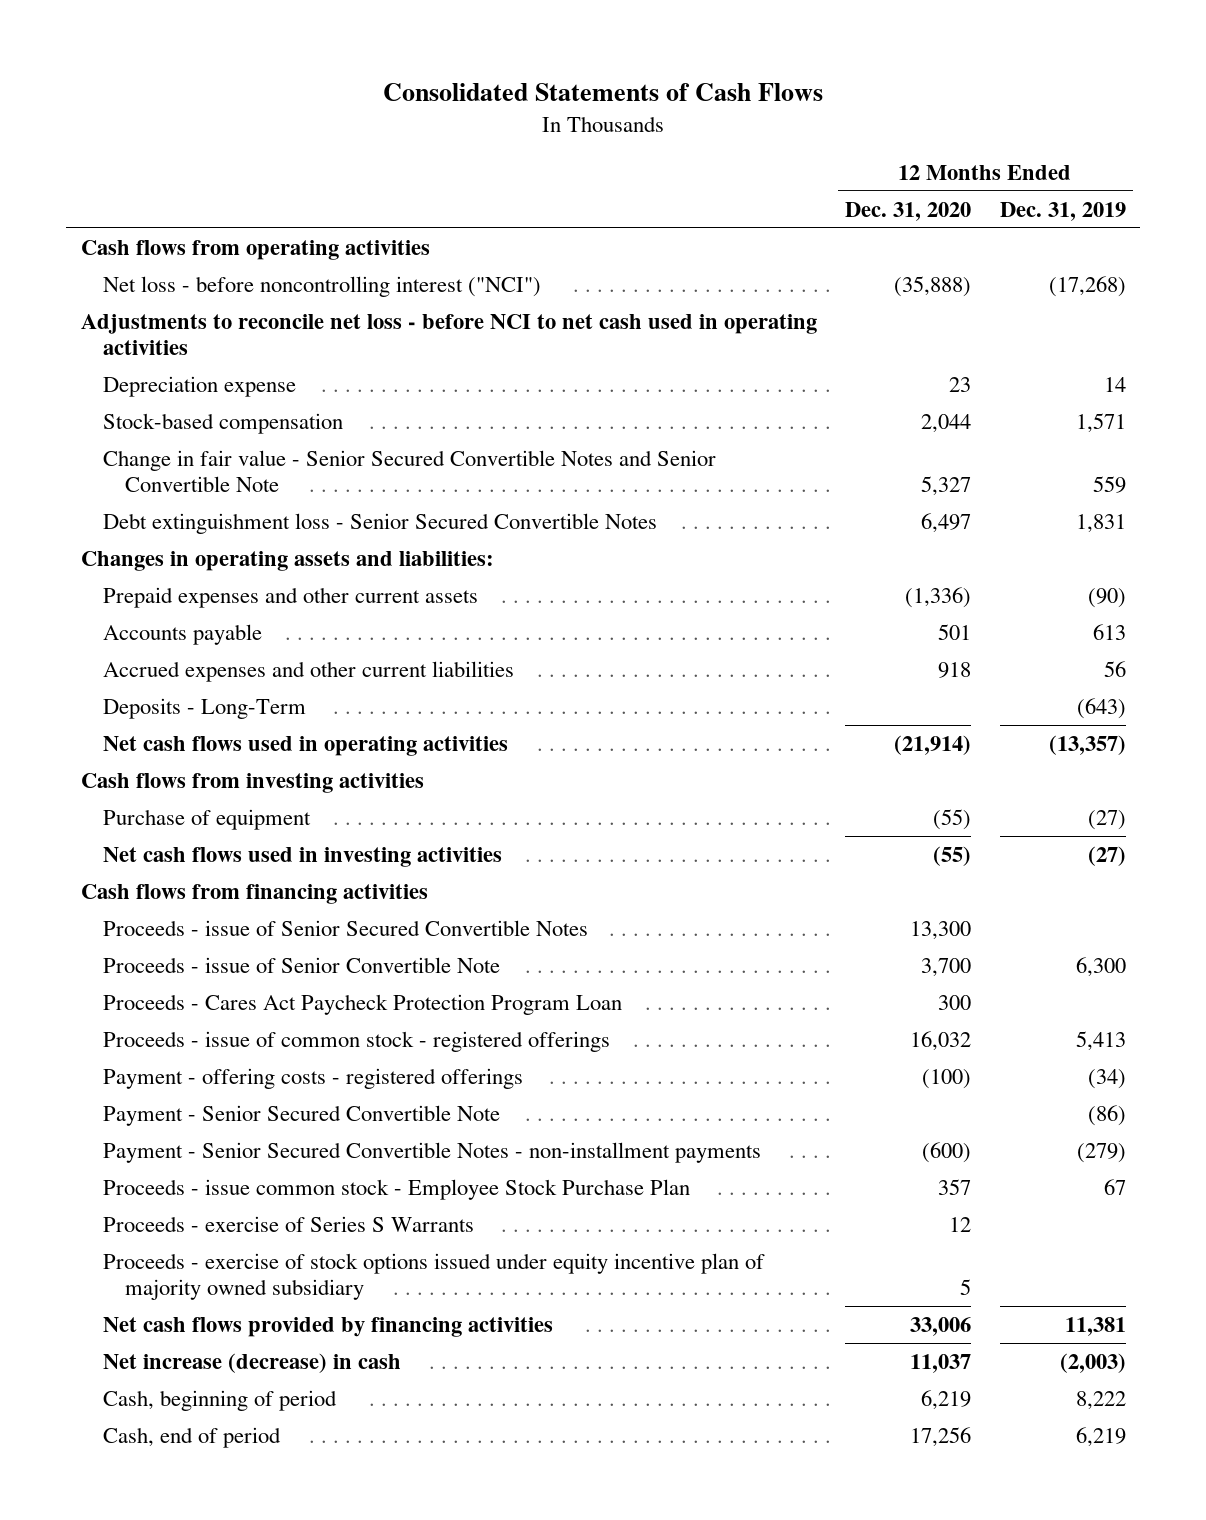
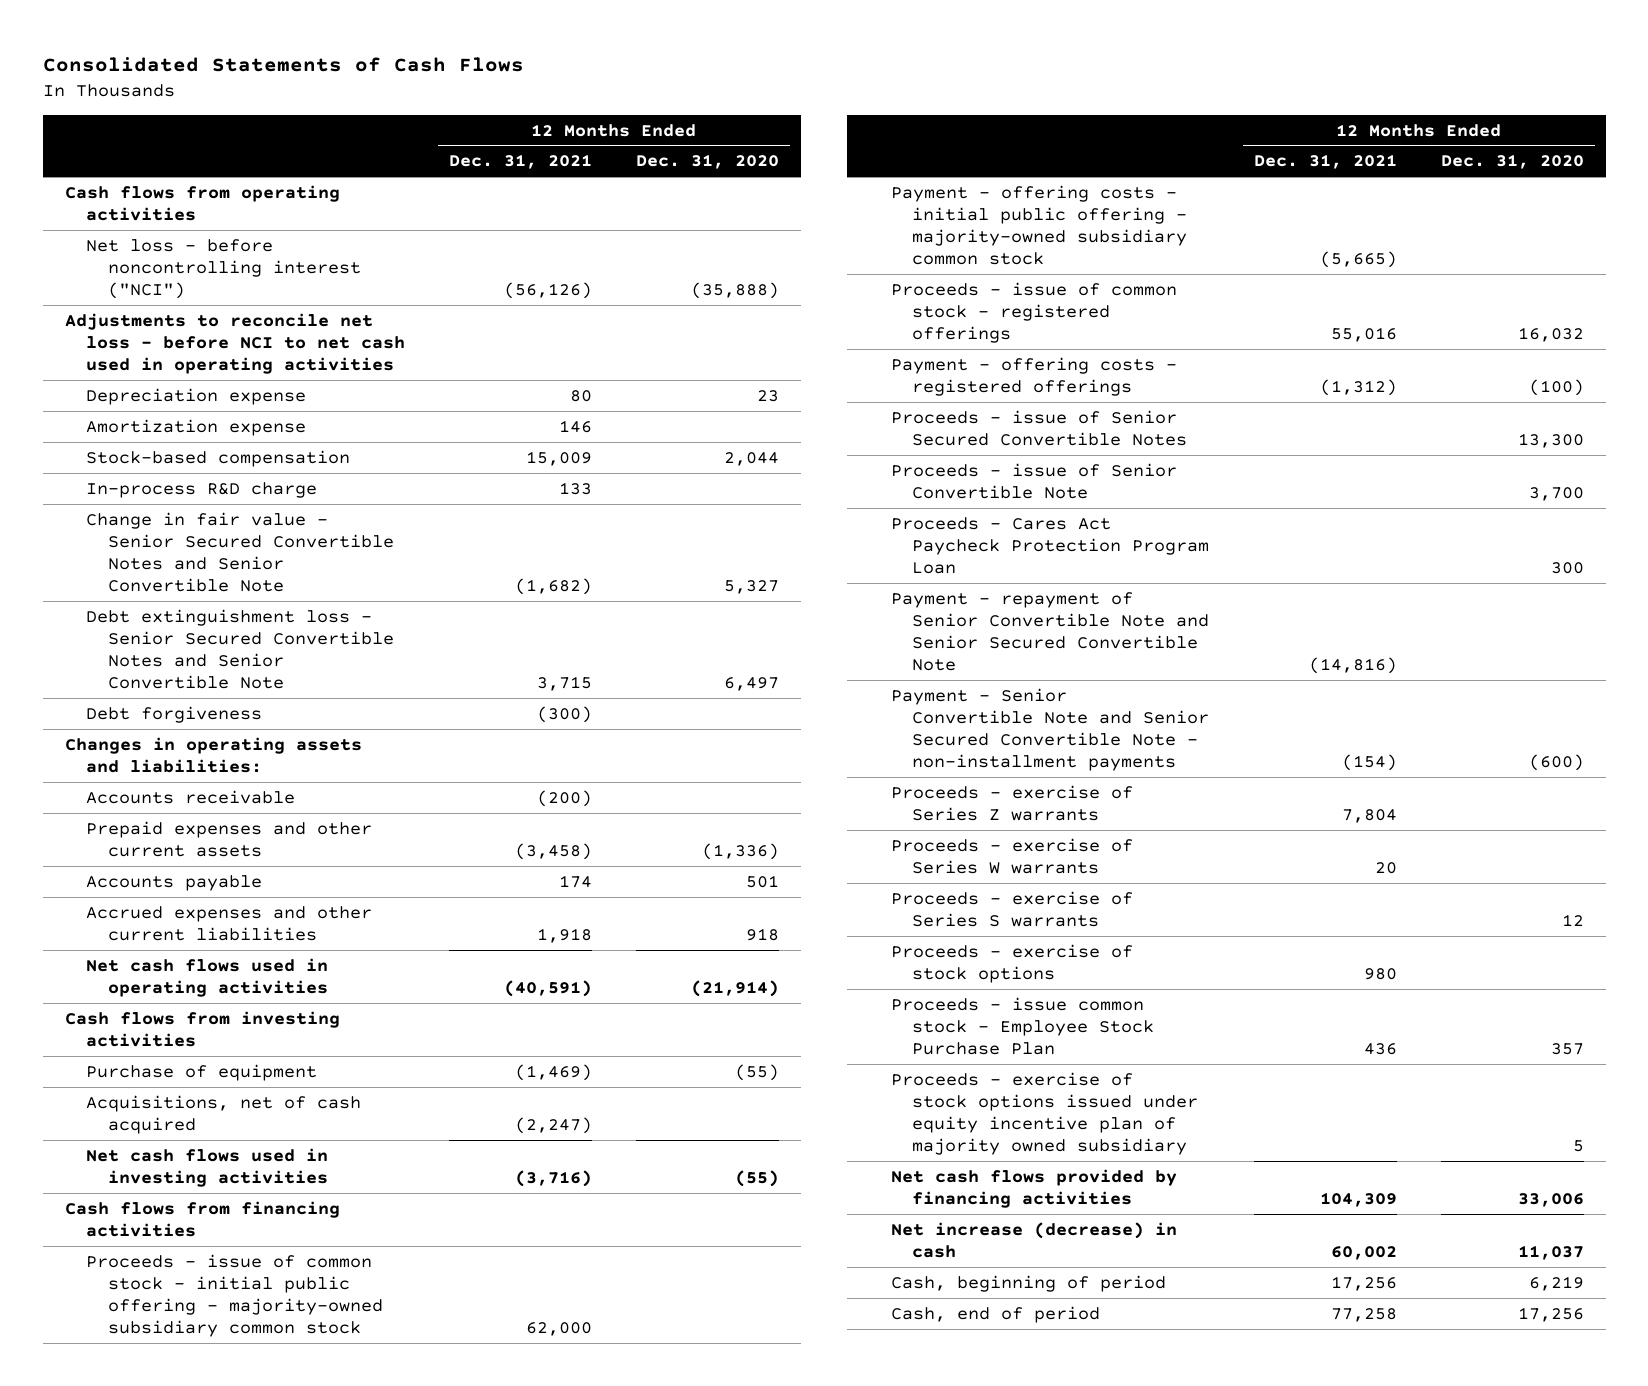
- | 12 Months Ended Dec. 31, 2020 | 12 Months Ended Dec. 31, 2019
+ | 12 Months Ended Dec. 31, 2021 | 12 Months Ended Dec. 31, 2020
+ Amortization expense | 146 |
+ In-process R&D charge | 133 |
- Debt extinguishment loss - Senior Secured Convertible Notes | 6,497 | 1,831
+ Debt extinguishment loss - Senior Secured Convertible Notes and Senior Convertible Note | 3,715 | 6,497
+ Debt forgiveness | (300) |
+ Accounts receivable | (200) |
- Deposits - Long-Term | | (643)
+ Acquisitions, net of cash acquired | (2,247) |
+ Proceeds - issue of common stock - initial public offering - majority-owned subsidiary common stock | 62,000 |
+ Payment - offering costs - initial public offering - majority-owned subsidiary common stock | (5,665) |
moved up: Proceeds - issue of common stock - registered offerings | 55,016 | 16,032
moved up: Payment - offering costs - registered offerings | (1,312) | (100)
- Payment - Senior Secured Convertible Note | | (86)
- Payment - Senior Secured Convertible Notes - non-installment payments | (600) | (279)
+ Payment - repayment of Senior Convertible Note and Senior Secured Convertible Note | (14,816) |
+ Payment - Senior Convertible Note and Senior Secured Convertible Note - non-installment payments | (154) | (600)
+ Proceeds - exercise of Series Z warrants | 7,804 |
+ Proceeds - exercise of Series W warrants | 20 |
+ Proceeds - exercise of Series S warrants | | 12
+ Proceeds - exercise of stock options | 980 |
- Proceeds - exercise of Series S Warrants | 12 |

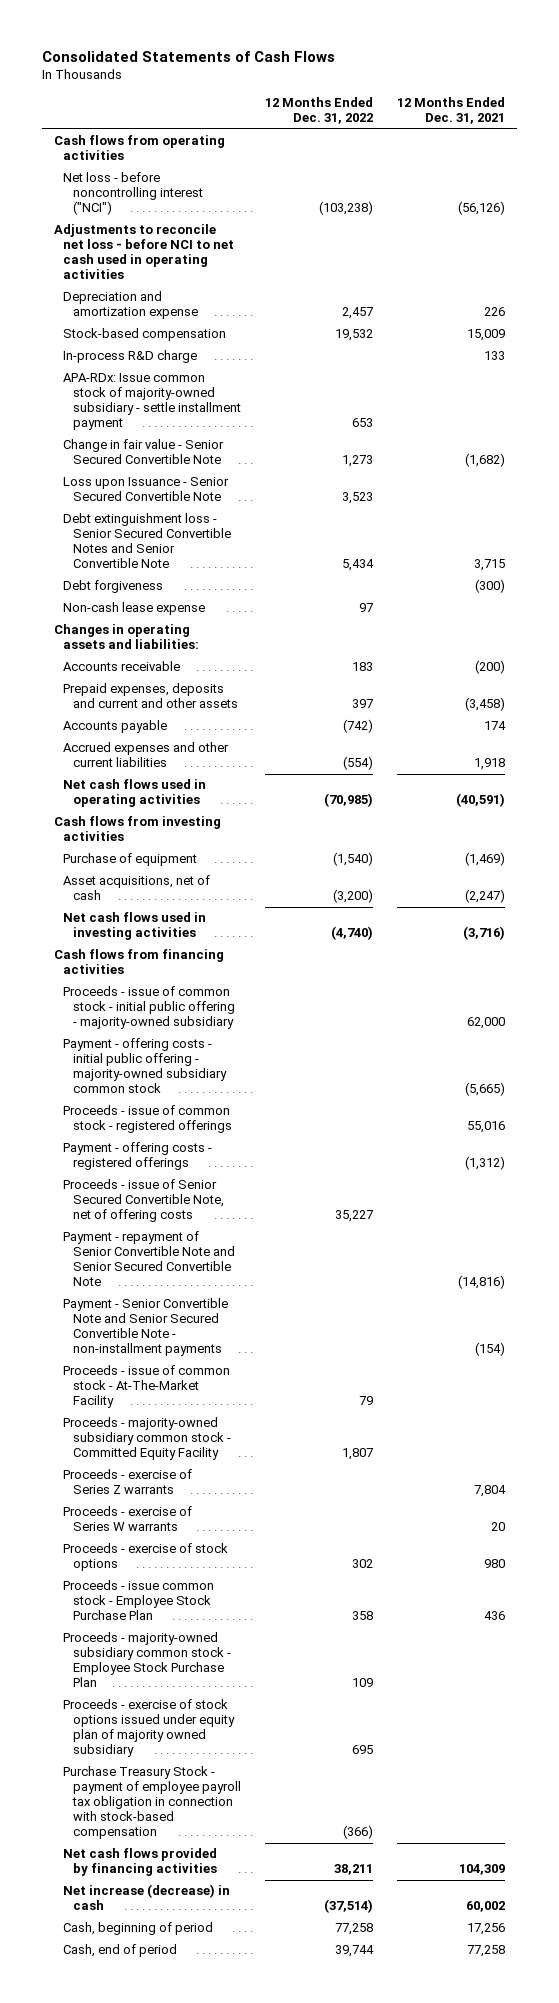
- | 12 Months Ended Dec. 31, 2021 | 12 Months Ended Dec. 31, 2020
+ | 12 Months Ended Dec. 31, 2022 | 12 Months Ended Dec. 31, 2021
- Depreciation expense | 80 | 23
- Amortization expense | 146 |
+ Depreciation and amortization expense | 2,457 | 226
- Change in fair value - Senior Secured Convertible Notes and Senior Convertible Note | (1,682) | 5,327
+ APA-RDx: Issue common stock of majority-owned subsidiary - settle installment payment | 653 |
+ Change in fair value - Senior Secured Convertible Note | 1,273 | (1,682)
+ Loss upon Issuance - Senior Secured Convertible Note | 3,523 |
+ Non-cash lease expense | 97 |
- Prepaid expenses and other current assets | (3,458) | (1,336)
+ Prepaid expenses, deposits and current and other assets | 397 | (3,458)
- Acquisitions, net of cash acquired | (2,247) |
+ Asset acquisitions, net of cash | (3,200) | (2,247)
- Proceeds - issue of common stock - initial public offering - majority-owned subsidiary common stock | 62,000 |
+ Proceeds - issue of common stock - initial public offering - majority-owned subsidiary | | 62,000
- Proceeds - issue of Senior Secured Convertible Notes | | 13,300
- Proceeds - issue of Senior Convertible Note | | 3,700
- Proceeds - Cares Act Paycheck Protection Program Loan | | 300
+ Proceeds - issue of Senior Secured Convertible Note, net of offering costs | 35,227 |
+ Proceeds - issue of common stock - At-The-Market Facility | 79 |
+ Proceeds - majority-owned subsidiary common stock - Committed Equity Facility | 1,807 |
- Proceeds - exercise of Series S warrants | | 12
- Proceeds - exercise of stock options issued under equity incentive plan of majority owned subsidiary | | 5
+ Proceeds - majority-owned subsidiary common stock - Employee Stock Purchase Plan | 109 |
+ Proceeds - exercise of stock options issued under equity plan of majority owned subsidiary | 695 |
+ Purchase Treasury Stock - payment of employee payroll tax obligation in connection with stock-based compensation | (366) |

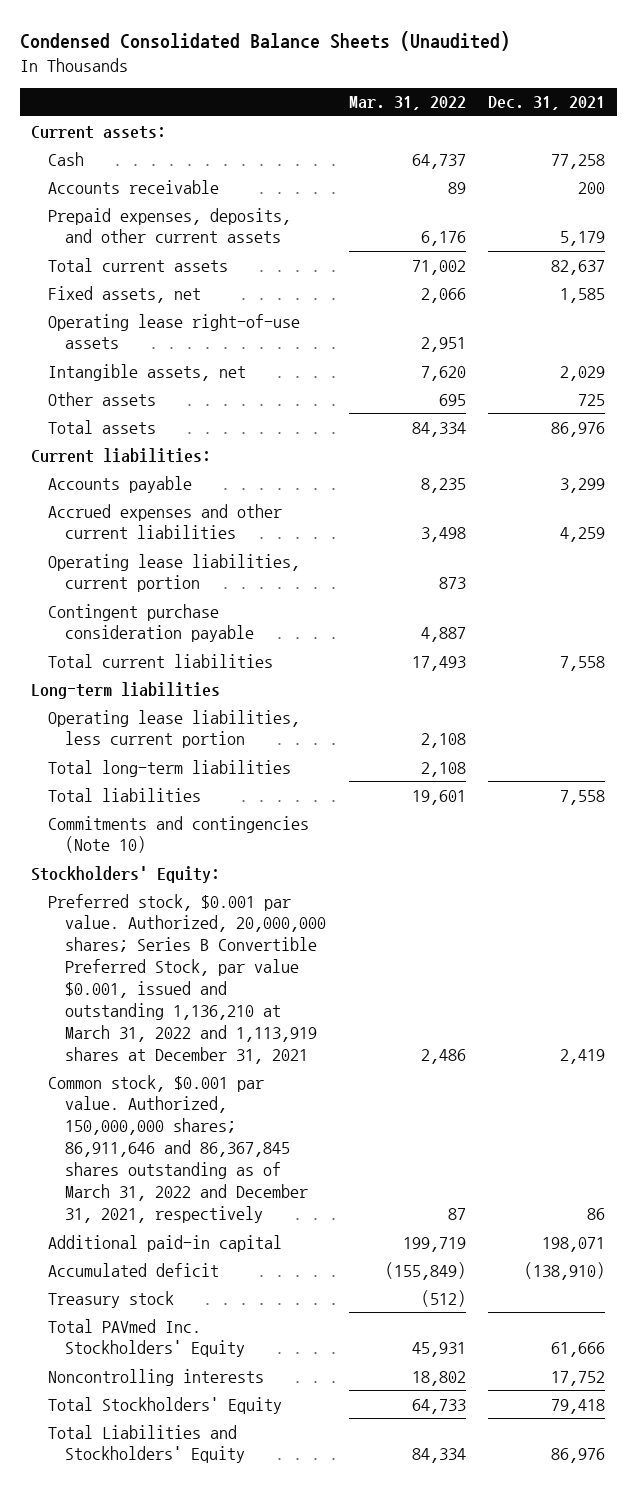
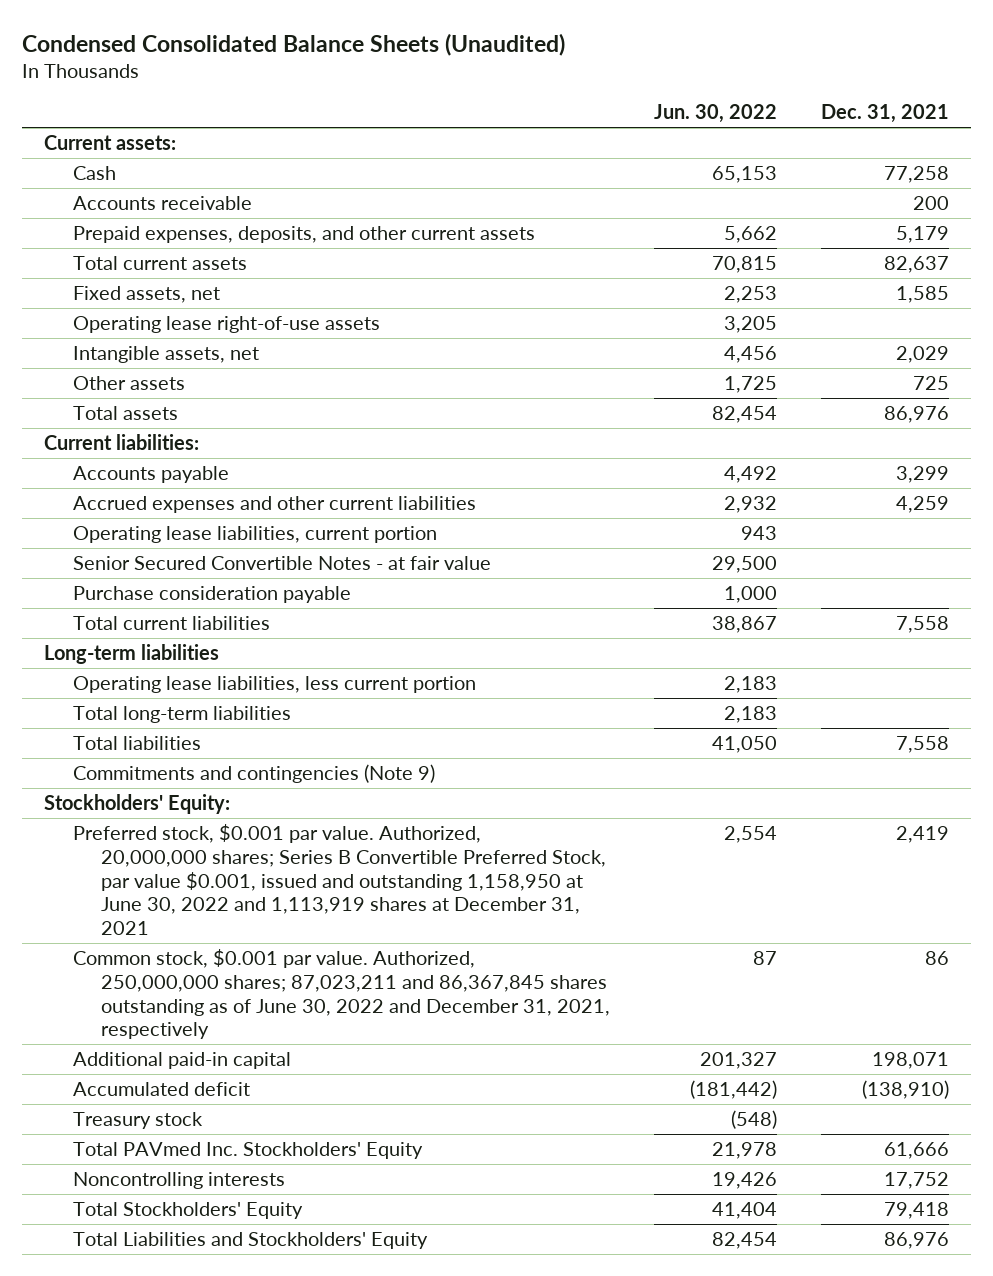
- | Mar. 31, 2022 | Dec. 31, 2021
+ | Jun. 30, 2022 | Dec. 31, 2021
- Contingent purchase consideration payable | 4,887 |
+ Senior Secured Convertible Notes - at fair value | 29,500 |
+ Purchase consideration payable | 1,000 |
- Commitments and contingencies (Note 10)
+ Commitments and contingencies (Note 9)
- Preferred stock, $0.001 par value. Authorized, 20,000,000 shares; Series B Convertible Preferred Stock, par value $0.001, issued and outstanding 1,136,210 at March 31, 2022 and 1,113,919 shares at December 31, 2021 | 2,486 | 2,419
- Common stock, $0.001 par value. Authorized, 150,000,000 shares; 86,911,646 and 86,367,845 shares outstanding as of March 31, 2022 and December 31, 2021, respectively | 87 | 86
+ Preferred stock, $0.001 par value. Authorized, 20,000,000 shares; Series B Convertible Preferred Stock, par value $0.001, issued and outstanding 1,158,950 at June 30, 2022 and 1,113,919 shares at December 31, 2021 | 2,554 | 2,419
+ Common stock, $0.001 par value. Authorized, 250,000,000 shares; 87,023,211 and 86,367,845 shares outstanding as of June 30, 2022 and December 31, 2021, respectively | 87 | 86

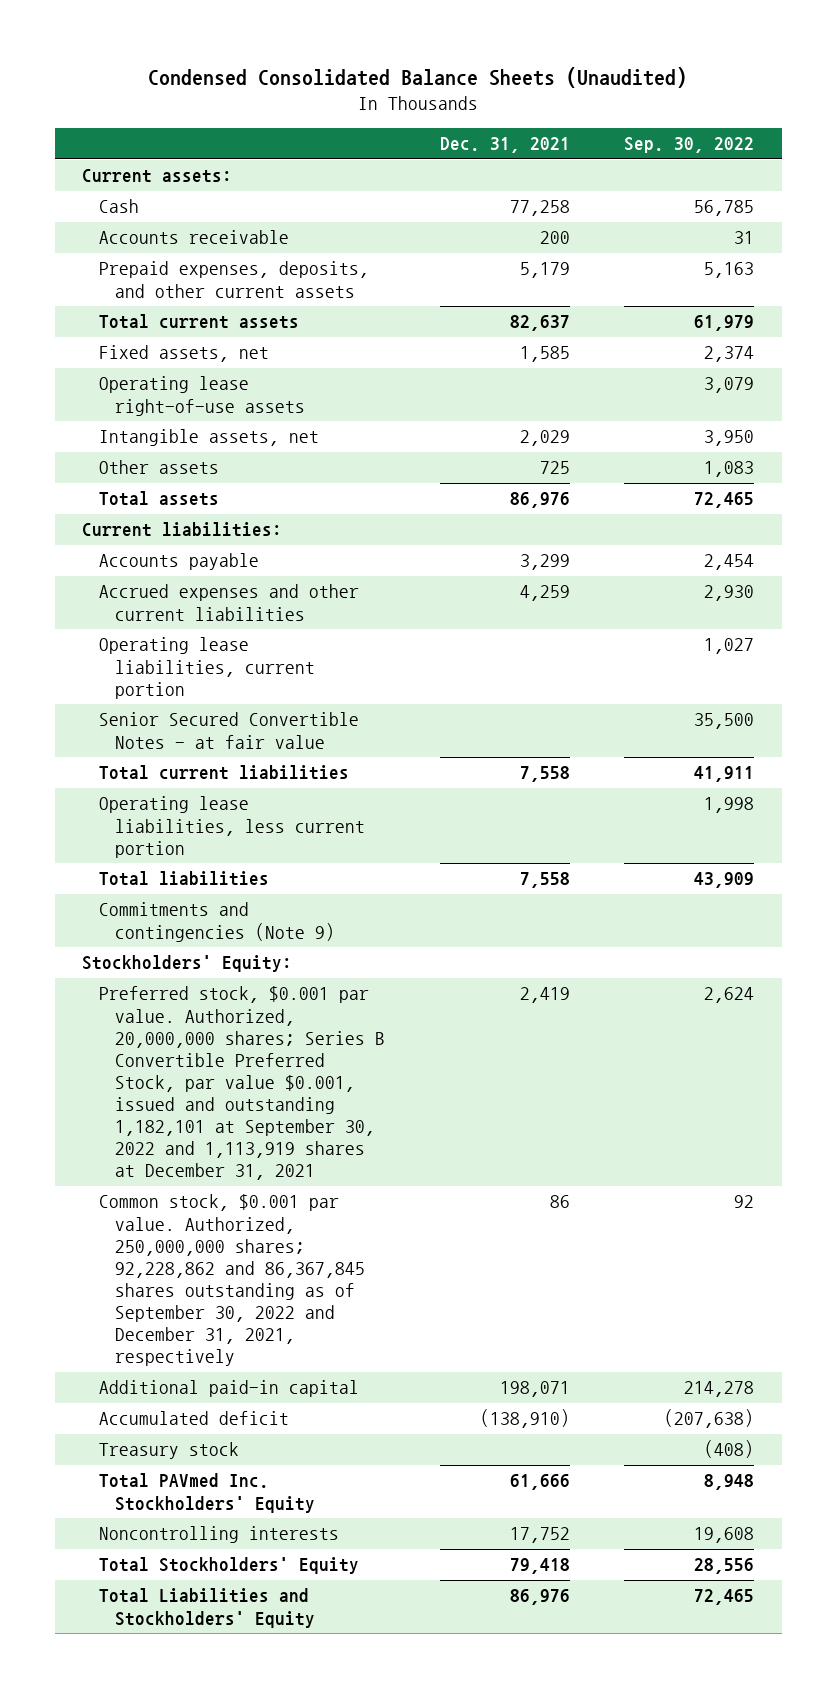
- | Jun. 30, 2022 | Dec. 31, 2021
+ | Dec. 31, 2021 | Sep. 30, 2022
- Purchase consideration payable | 1,000 |
- Long-term liabilities
- Total long-term liabilities | 2,183 |
- Preferred stock, $0.001 par value. Authorized, 20,000,000 shares; Series B Convertible Preferred Stock, par value $0.001, issued and outstanding 1,158,950 at June 30, 2022 and 1,113,919 shares at December 31, 2021 | 2,554 | 2,419
- Common stock, $0.001 par value. Authorized, 250,000,000 shares; 87,023,211 and 86,367,845 shares outstanding as of June 30, 2022 and December 31, 2021, respectively | 87 | 86
+ Preferred stock, $0.001 par value. Authorized, 20,000,000 shares; Series B Convertible Preferred Stock, par value $0.001, issued and outstanding 1,182,101 at September 30, 2022 and 1,113,919 shares at December 31, 2021 | 2,419 | 2,624
+ Common stock, $0.001 par value. Authorized, 250,000,000 shares; 92,228,862 and 86,367,845 shares outstanding as of September 30, 2022 and December 31, 2021, respectively | 86 | 92

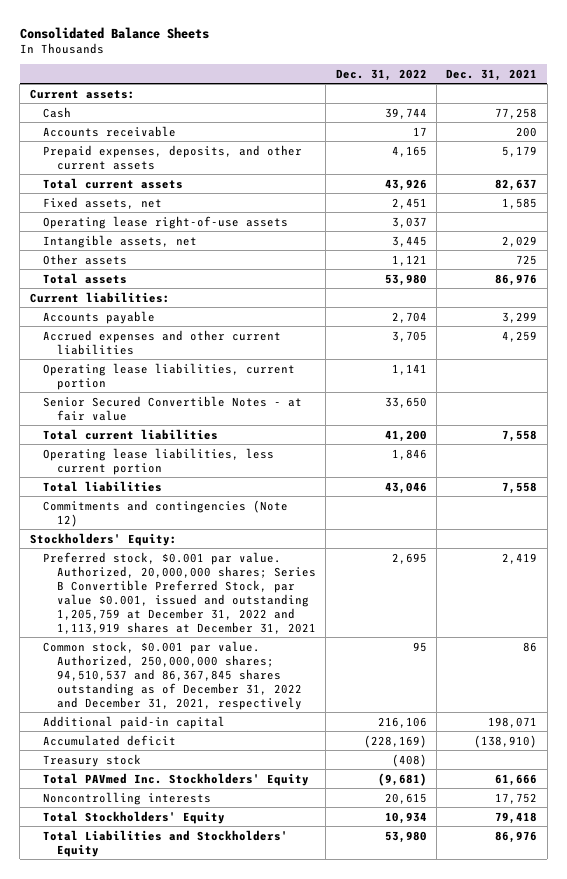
- Condensed Consolidated Balance Sheets (Unaudited)
+ Consolidated Balance Sheets
- | Dec. 31, 2021 | Sep. 30, 2022
+ | Dec. 31, 2022 | Dec. 31, 2021
- Commitments and contingencies (Note 9)
+ Commitments and contingencies (Note 12)
- Preferred stock, $0.001 par value. Authorized, 20,000,000 shares; Series B Convertible Preferred Stock, par value $0.001, issued and outstanding 1,182,101 at September 30, 2022 and 1,113,919 shares at December 31, 2021 | 2,419 | 2,624
- Common stock, $0.001 par value. Authorized, 250,000,000 shares; 92,228,862 and 86,367,845 shares outstanding as of September 30, 2022 and December 31, 2021, respectively | 86 | 92
+ Preferred stock, $0.001 par value. Authorized, 20,000,000 shares; Series B Convertible Preferred Stock, par value $0.001, issued and outstanding 1,205,759 at December 31, 2022 and 1,113,919 shares at December 31, 2021 | 2,695 | 2,419
+ Common stock, $0.001 par value. Authorized, 250,000,000 shares; 94,510,537 and 86,367,845 shares outstanding as of December 31, 2022 and December 31, 2021, respectively | 95 | 86

